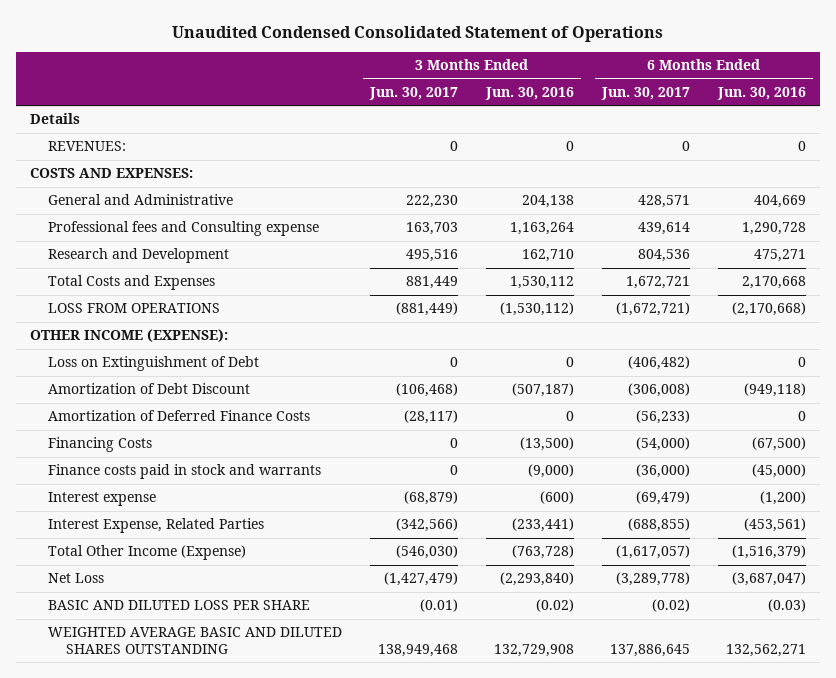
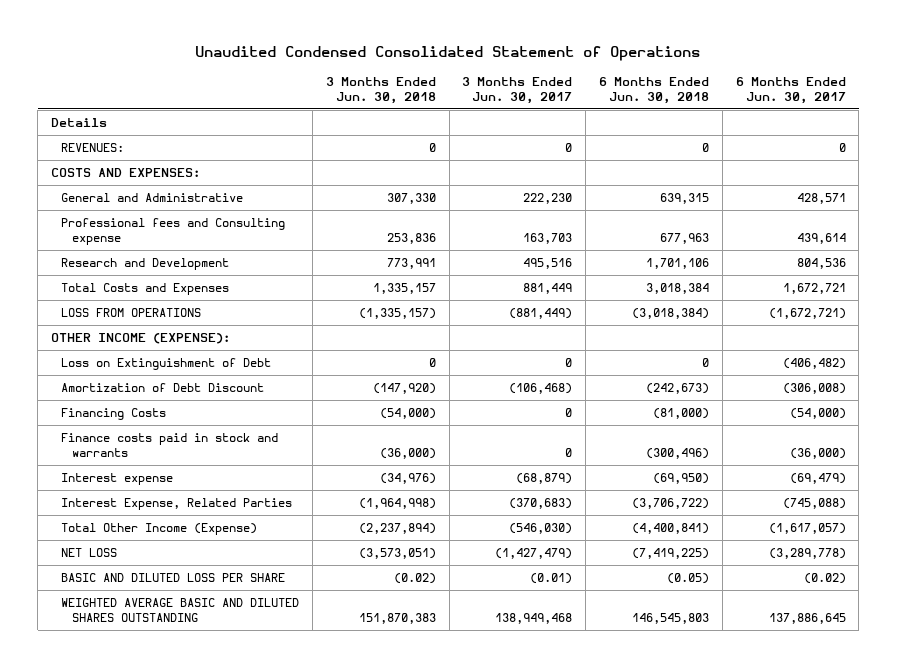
- | 3 Months Ended Jun. 30, 2017 | 3 Months Ended Jun. 30, 2016 | 6 Months Ended Jun. 30, 2017 | 6 Months Ended Jun. 30, 2016
+ | 3 Months Ended Jun. 30, 2018 | 3 Months Ended Jun. 30, 2017 | 6 Months Ended Jun. 30, 2018 | 6 Months Ended Jun. 30, 2017
- Amortization of Deferred Finance Costs | (28,117) | 0 | (56,233) | 0
- Interest Expense, Related Parties | (342,566) | (233,441) | (688,855) | (453,561)
+ Interest Expense, Related Parties | (1,964,998) | (370,683) | (3,706,722) | (745,088)
- Net Loss | (1,427,479) | (2,293,840) | (3,289,778) | (3,687,047)
+ NET LOSS | (3,573,051) | (1,427,479) | (7,419,225) | (3,289,778)

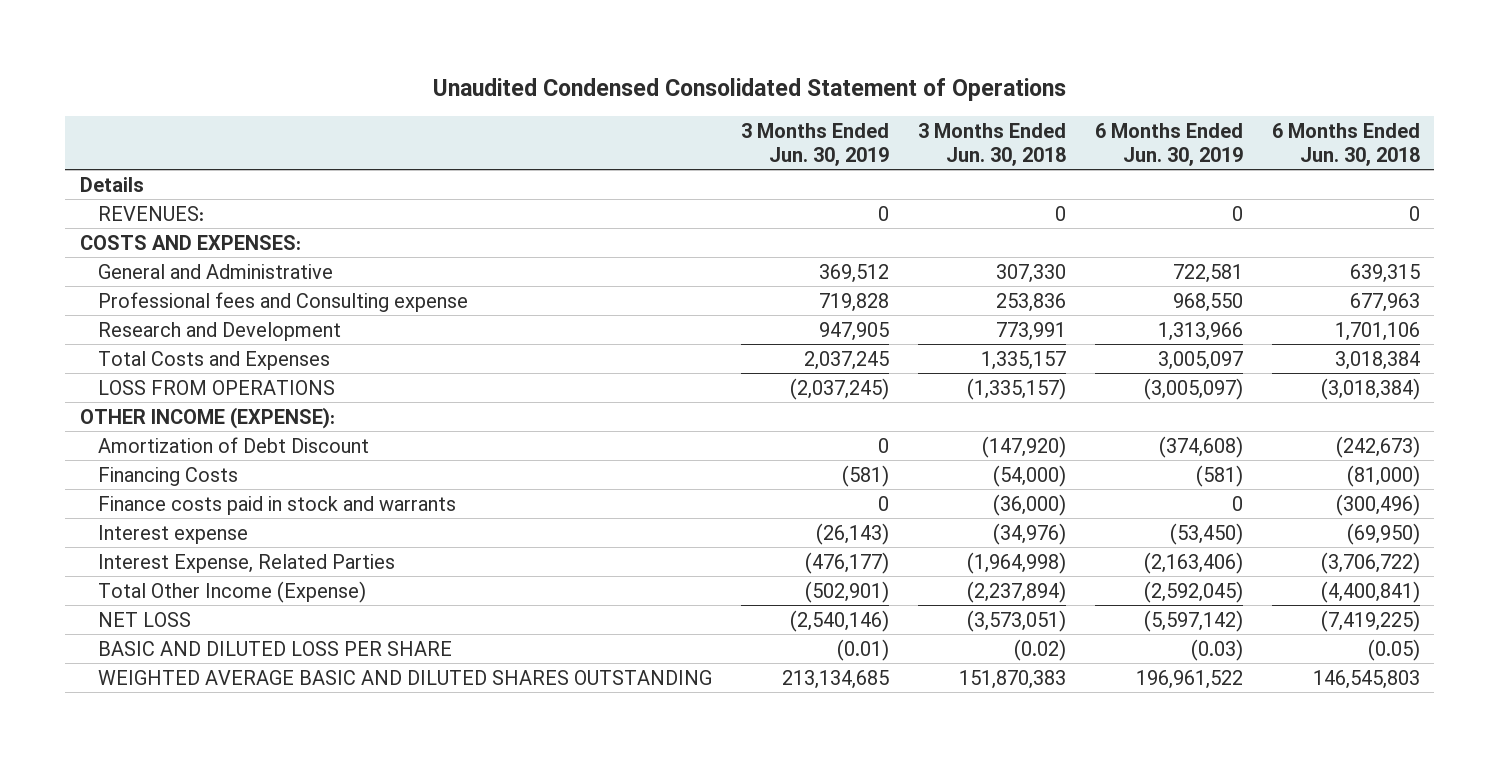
- | 3 Months Ended Jun. 30, 2018 | 3 Months Ended Jun. 30, 2017 | 6 Months Ended Jun. 30, 2018 | 6 Months Ended Jun. 30, 2017
+ | 3 Months Ended Jun. 30, 2019 | 3 Months Ended Jun. 30, 2018 | 6 Months Ended Jun. 30, 2019 | 6 Months Ended Jun. 30, 2018
- Loss on Extinguishment of Debt | 0 | 0 | 0 | (406,482)

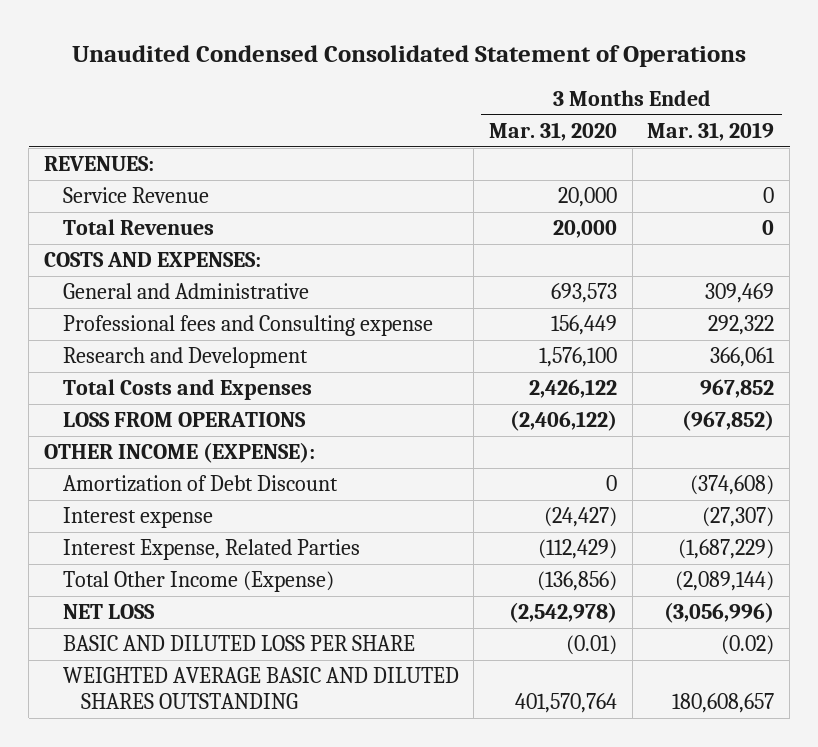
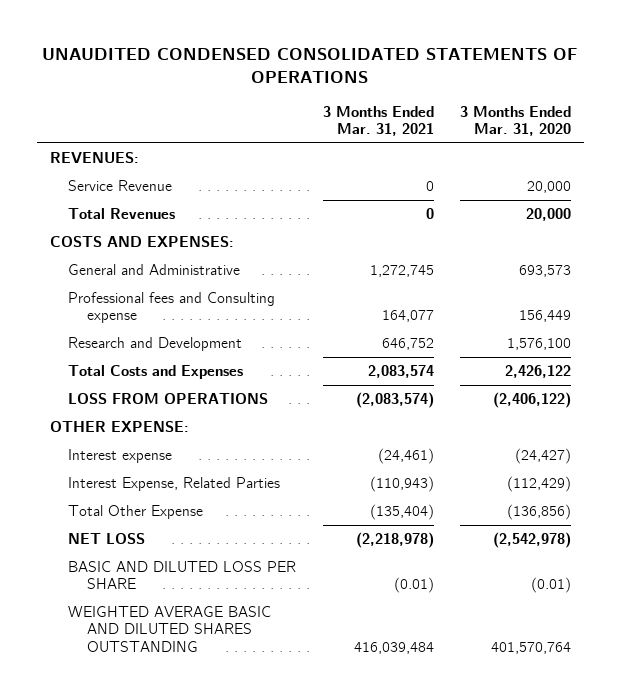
- Unaudited Condensed Consolidated Statement of Operations
+ UNAUDITED CONDENSED CONSOLIDATED STATEMENTS OF OPERATIONS
- | 3 Months Ended Mar. 31, 2020 | 3 Months Ended Mar. 31, 2019
+ | 3 Months Ended Mar. 31, 2021 | 3 Months Ended Mar. 31, 2020
- OTHER INCOME (EXPENSE):
- Amortization of Debt Discount | 0 | (374,608)
+ OTHER EXPENSE:
- Total Other Income (Expense) | (136,856) | (2,089,144)
+ Total Other Expense | (135,404) | (136,856)

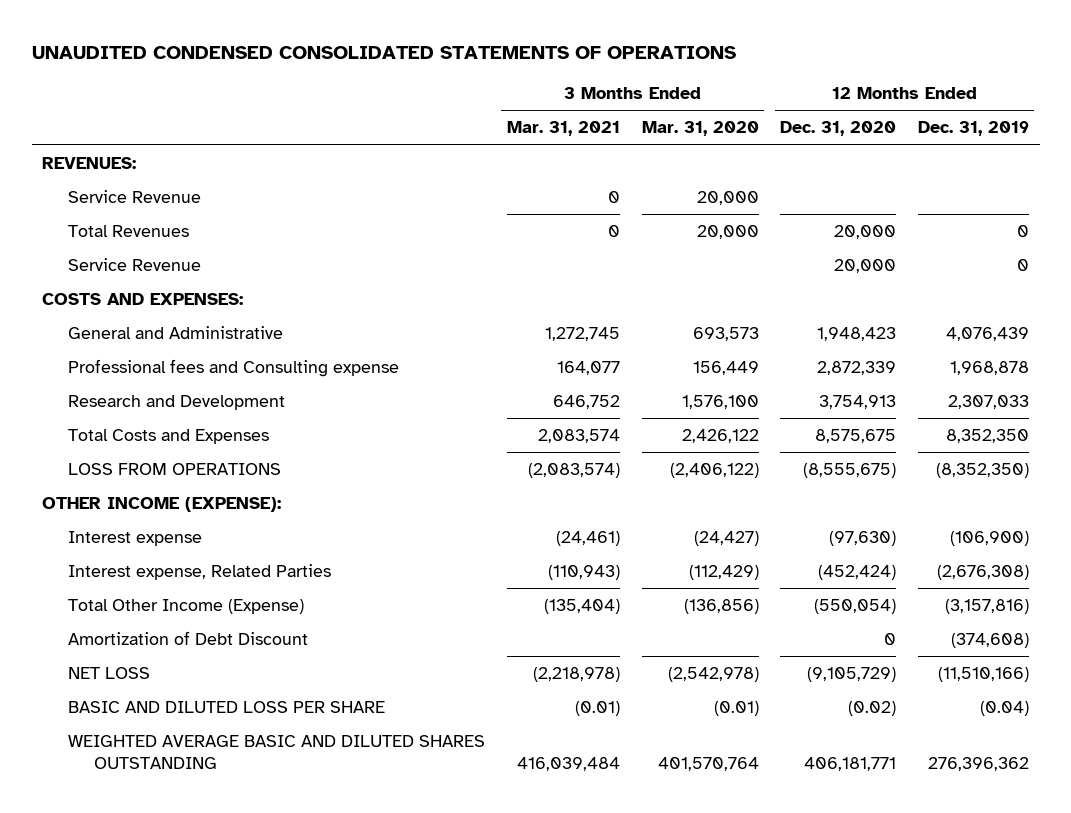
- | 3 Months Ended Mar. 31, 2021 | 3 Months Ended Mar. 31, 2020
+ | 3 Months Ended Mar. 31, 2021 | 3 Months Ended Mar. 31, 2020 | 12 Months Ended Dec. 31, 2020 | 12 Months Ended Dec. 31, 2019
+ Service Revenue | | | 20,000 | 0
- OTHER EXPENSE:
+ OTHER INCOME (EXPENSE):
- Interest Expense, Related Parties | (110,943) | (112,429)
- Total Other Expense | (135,404) | (136,856)
+ Interest expense, Related Parties | (110,943) | (112,429) | (452,424) | (2,676,308)
+ Total Other Income (Expense) | (135,404) | (136,856) | (550,054) | (3,157,816)
+ Amortization of Debt Discount | | | 0 | (374,608)

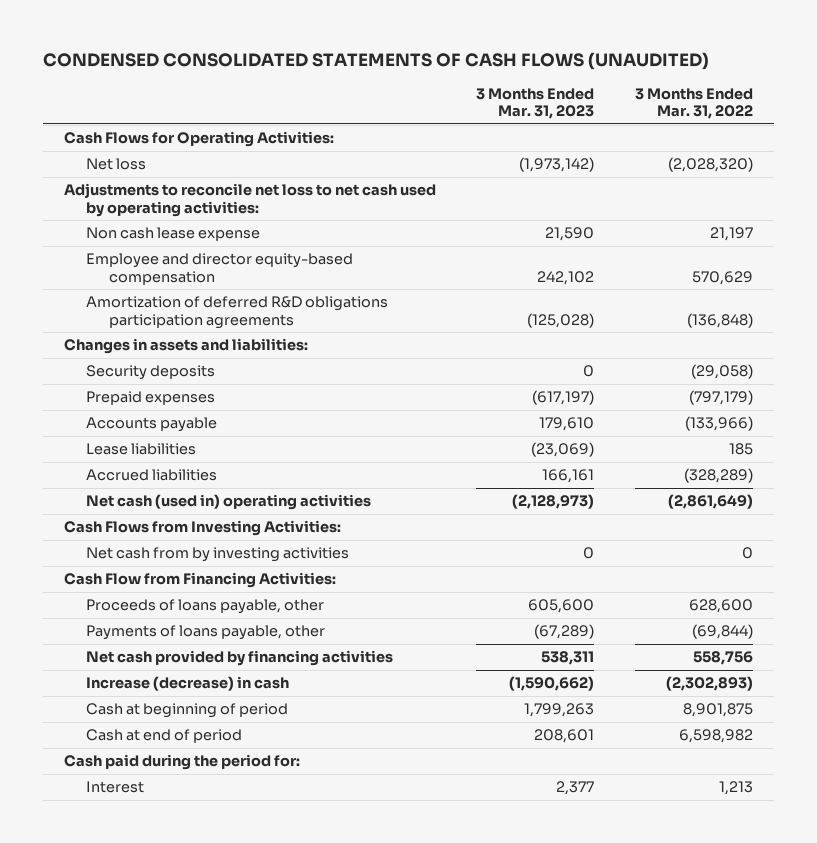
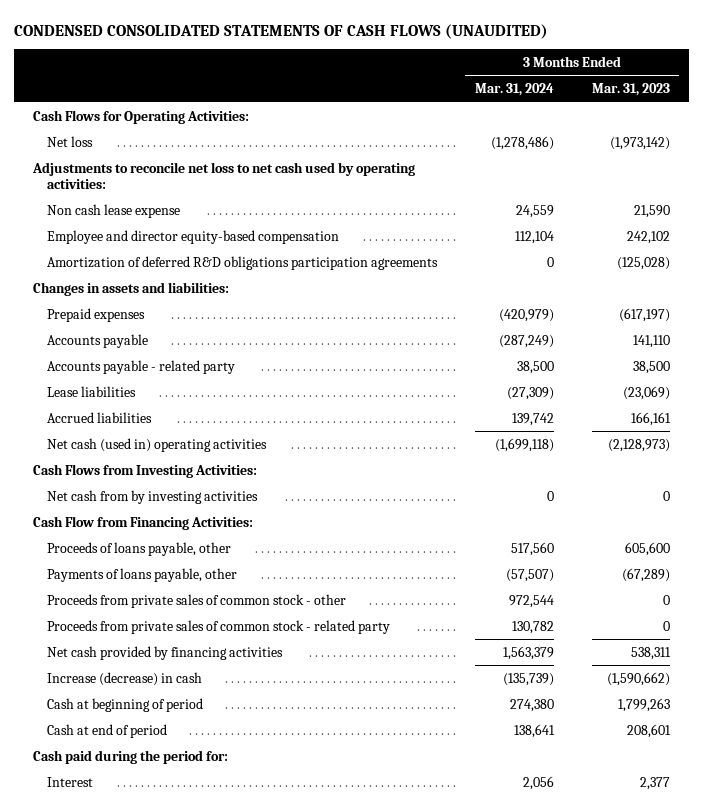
- | 3 Months Ended Mar. 31, 2023 | 3 Months Ended Mar. 31, 2022
+ | 3 Months Ended Mar. 31, 2024 | 3 Months Ended Mar. 31, 2023
- Security deposits | 0 | (29,058)
- Accounts payable | 179,610 | (133,966)
+ Accounts payable | (287,249) | 141,110
+ Accounts payable - related party | 38,500 | 38,500
+ Proceeds from private sales of common stock - other | 972,544 | 0
+ Proceeds from private sales of common stock - related party | 130,782 | 0

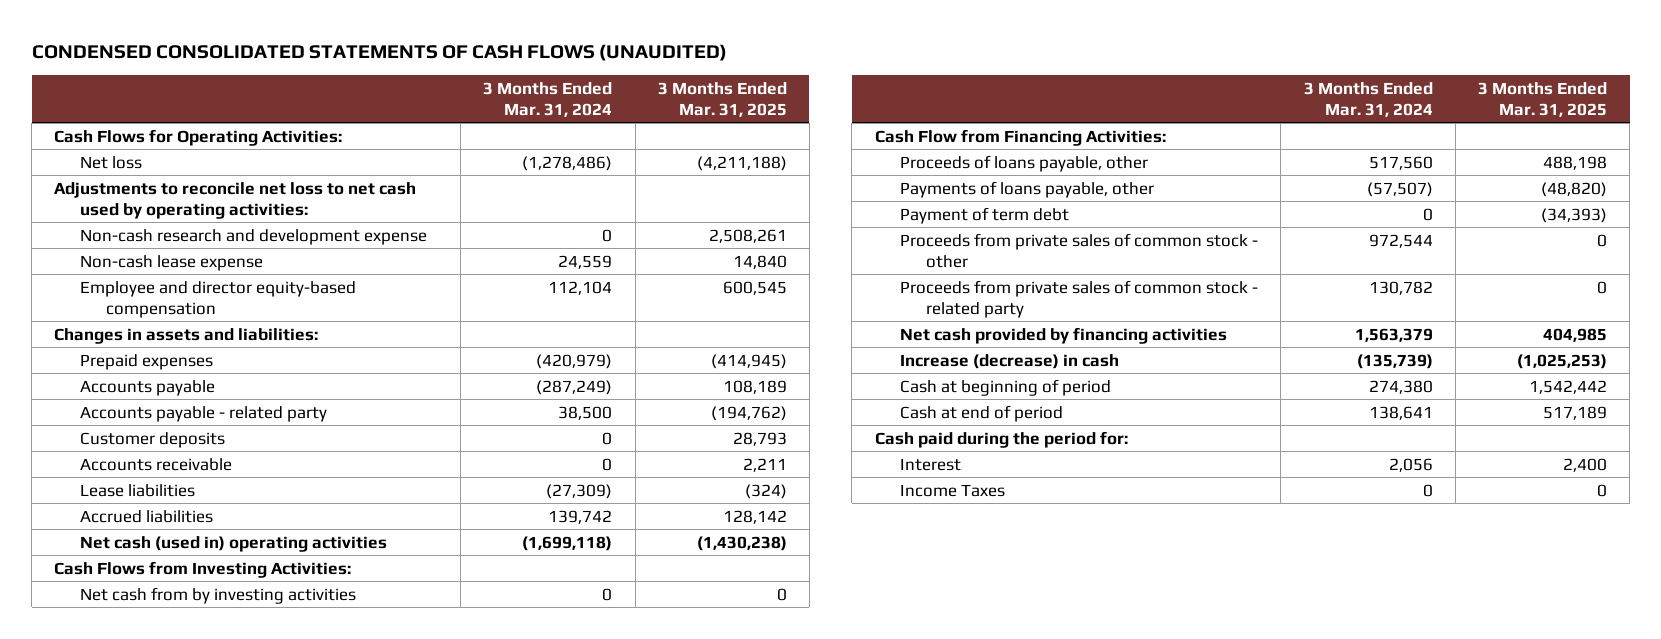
- | 3 Months Ended Mar. 31, 2024 | 3 Months Ended Mar. 31, 2023
+ | 3 Months Ended Mar. 31, 2024 | 3 Months Ended Mar. 31, 2025
- Non cash lease expense | 24,559 | 21,590
+ Non-cash research and development expense | 0 | 2,508,261
+ Non-cash lease expense | 24,559 | 14,840
- Amortization of deferred R&D obligations participation agreements | 0 | (125,028)
+ Customer deposits | 0 | 28,793
+ Accounts receivable | 0 | 2,211
+ Payment of term debt | 0 | (34,393)
+ Income Taxes | 0 | 0

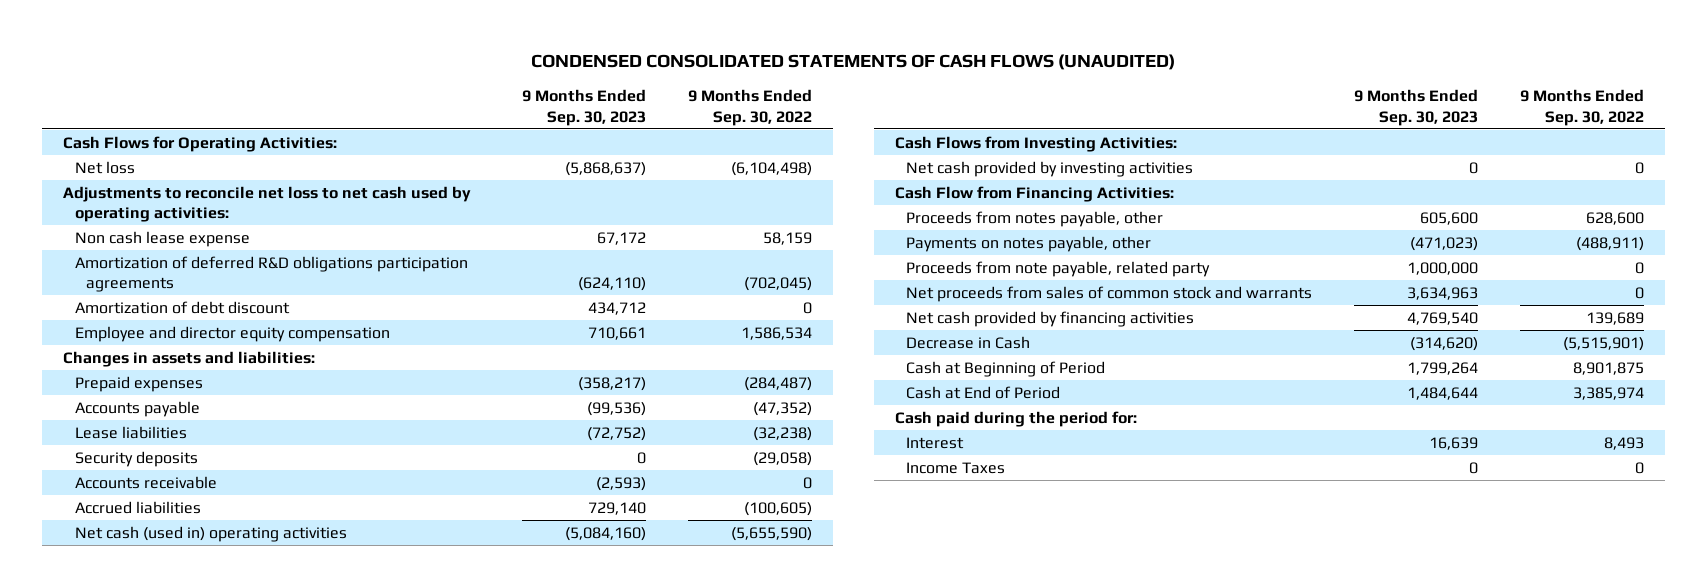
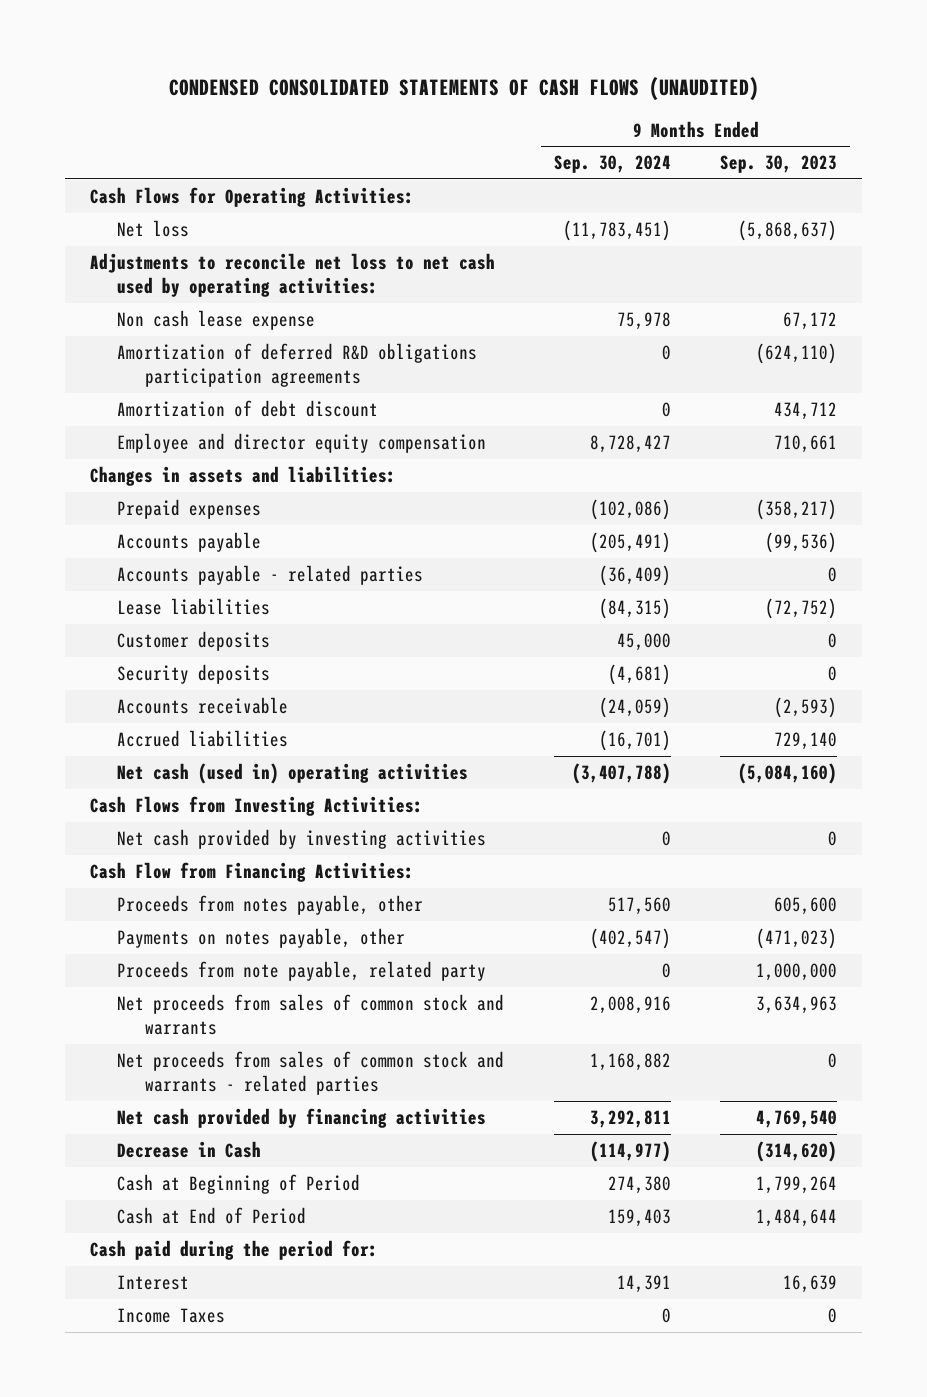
- | 9 Months Ended Sep. 30, 2023 | 9 Months Ended Sep. 30, 2022
+ | 9 Months Ended Sep. 30, 2024 | 9 Months Ended Sep. 30, 2023
+ Accounts payable - related parties | (36,409) | 0
+ Customer deposits | 45,000 | 0
+ Net proceeds from sales of common stock and warrants - related parties | 1,168,882 | 0

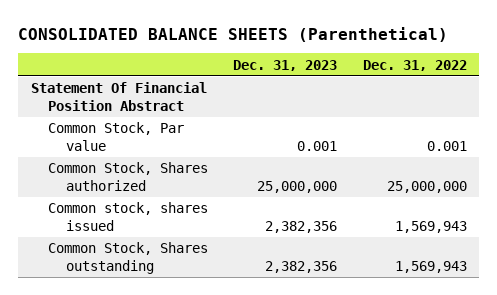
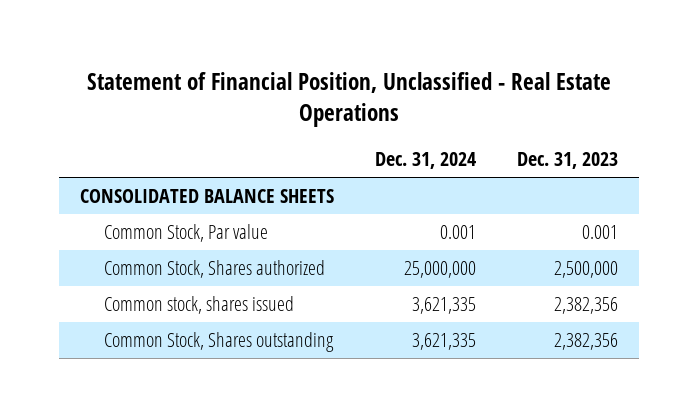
- CONSOLIDATED BALANCE SHEETS (Parenthetical)
+ Statement of Financial Position, Unclassified - Real Estate Operations
- | Dec. 31, 2023 | Dec. 31, 2022
+ | Dec. 31, 2024 | Dec. 31, 2023
- Statement Of Financial Position Abstract
+ CONSOLIDATED BALANCE SHEETS
- Common Stock, Shares authorized | 25,000,000 | 25,000,000
+ Common Stock, Shares authorized | 25,000,000 | 2,500,000

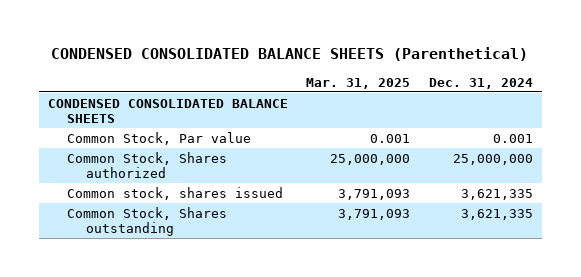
- Statement of Financial Position, Unclassified - Real Estate Operations
+ CONDENSED CONSOLIDATED BALANCE SHEETS (Parenthetical)
- | Dec. 31, 2024 | Dec. 31, 2023
+ | Mar. 31, 2025 | Dec. 31, 2024
- CONSOLIDATED BALANCE SHEETS
+ CONDENSED CONSOLIDATED BALANCE SHEETS

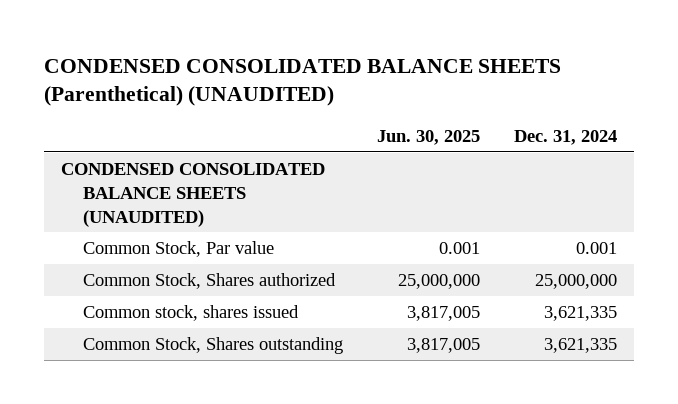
- CONDENSED CONSOLIDATED BALANCE SHEETS (Parenthetical)
+ CONDENSED CONSOLIDATED BALANCE SHEETS (Parenthetical) (UNAUDITED)
- | Mar. 31, 2025 | Dec. 31, 2024
+ | Jun. 30, 2025 | Dec. 31, 2024
- CONDENSED CONSOLIDATED BALANCE SHEETS
+ CONDENSED CONSOLIDATED BALANCE SHEETS (UNAUDITED)

